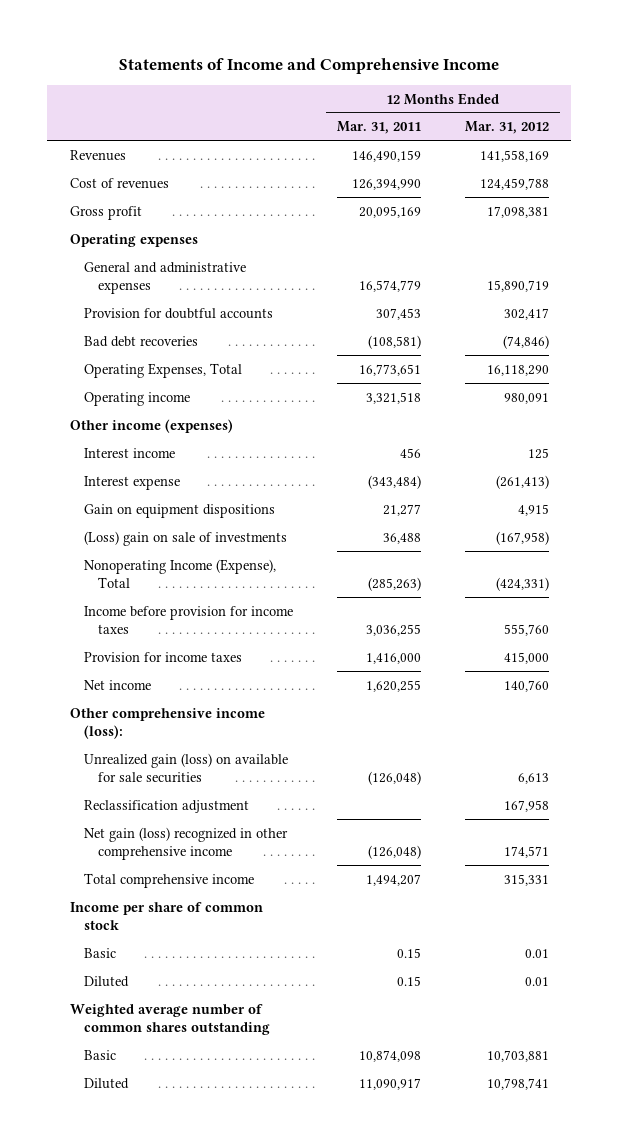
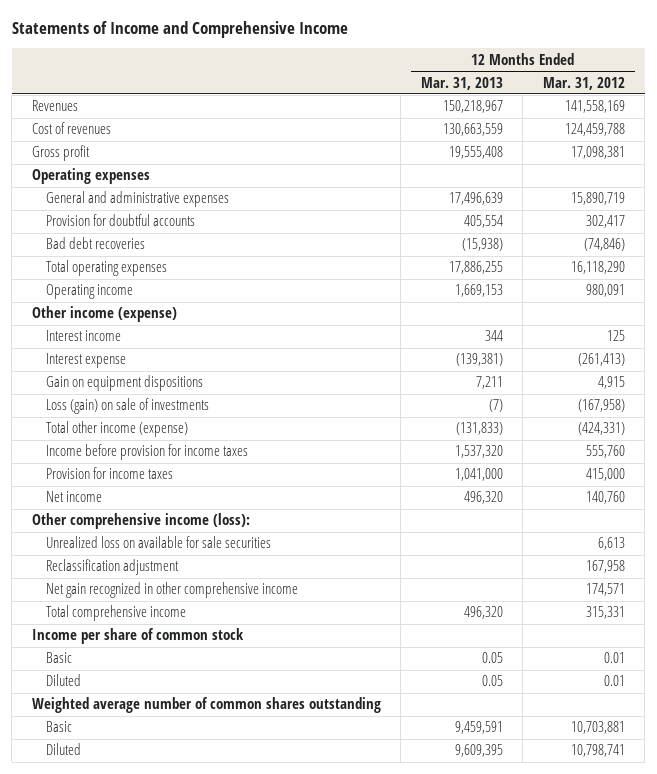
- | 12 Months Ended Mar. 31, 2011 | 12 Months Ended Mar. 31, 2012
+ | 12 Months Ended Mar. 31, 2013 | 12 Months Ended Mar. 31, 2012
- Operating Expenses, Total | 16,773,651 | 16,118,290
+ Total operating expenses | 17,886,255 | 16,118,290
- Other income (expenses)
+ Other income (expense)
- (Loss) gain on sale of investments | 36,488 | (167,958)
- Nonoperating Income (Expense), Total | (285,263) | (424,331)
+ Loss (gain) on sale of investments | (7) | (167,958)
+ Total other income (expense) | (131,833) | (424,331)
- Unrealized gain (loss) on available for sale securities | (126,048) | 6,613
+ Unrealized loss on available for sale securities | | 6,613
- Net gain (loss) recognized in other comprehensive income | (126,048) | 174,571
+ Net gain recognized in other comprehensive income | | 174,571

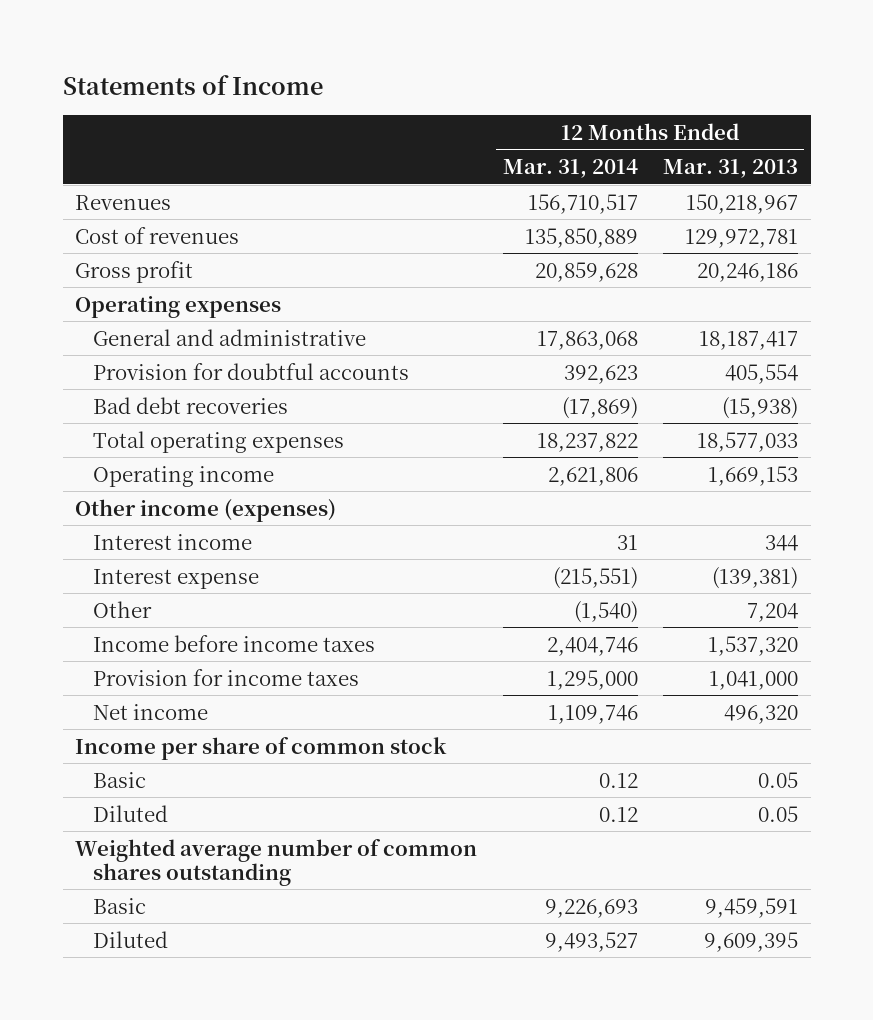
- Statements of Income and Comprehensive Income
+ Statements of Income
- | 12 Months Ended Mar. 31, 2013 | 12 Months Ended Mar. 31, 2012
+ | 12 Months Ended Mar. 31, 2014 | 12 Months Ended Mar. 31, 2013
- Cost of revenues | 130,663,559 | 124,459,788
- Gross profit | 19,555,408 | 17,098,381
+ Cost of revenues | 135,850,889 | 129,972,781
+ Gross profit | 20,859,628 | 20,246,186
- General and administrative expenses | 17,496,639 | 15,890,719
+ General and administrative | 17,863,068 | 18,187,417
- Total operating expenses | 17,886,255 | 16,118,290
+ Total operating expenses | 18,237,822 | 18,577,033
- Other income (expense)
+ Other income (expenses)
- Gain on equipment dispositions | 7,211 | 4,915
- Loss (gain) on sale of investments | (7) | (167,958)
- Total other income (expense) | (131,833) | (424,331)
- Income before provision for income taxes | 1,537,320 | 555,760
+ Other | (1,540) | 7,204
+ Income before income taxes | 2,404,746 | 1,537,320
- Other comprehensive income (loss):
- Unrealized loss on available for sale securities | | 6,613
- Reclassification adjustment | | 167,958
- Net gain recognized in other comprehensive income | | 174,571
- Total comprehensive income | 496,320 | 315,331

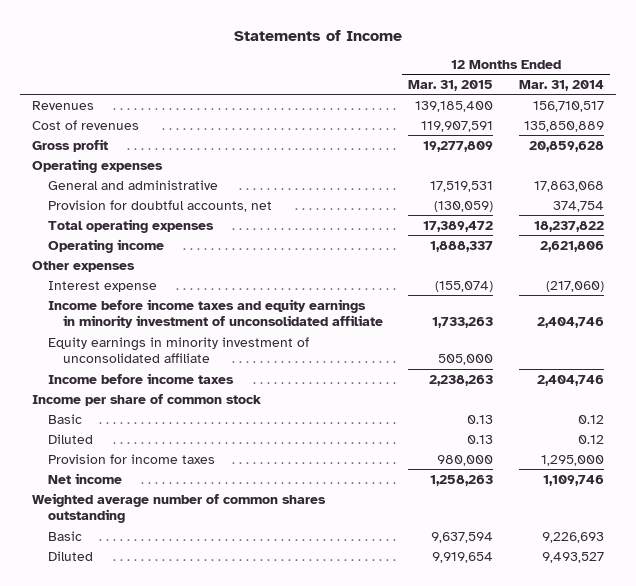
- | 12 Months Ended Mar. 31, 2014 | 12 Months Ended Mar. 31, 2013
+ | 12 Months Ended Mar. 31, 2015 | 12 Months Ended Mar. 31, 2014
- Provision for doubtful accounts | 392,623 | 405,554
- Bad debt recoveries | (17,869) | (15,938)
+ Provision for doubtful accounts, net | (130,059) | 374,754
- Other income (expenses)
- Interest income | 31 | 344
- Interest expense | (215,551) | (139,381)
- Other | (1,540) | 7,204
+ Other expenses
+ Interest expense | (155,074) | (217,060)
+ Income before income taxes and equity earnings in minority investment of unconsolidated affiliate | 1,733,263 | 2,404,746
+ Equity earnings in minority investment of unconsolidated affiliate | 505,000 |
moved down: Provision for income taxes | 980,000 | 1,295,000
moved down: Net income | 1,258,263 | 1,109,746

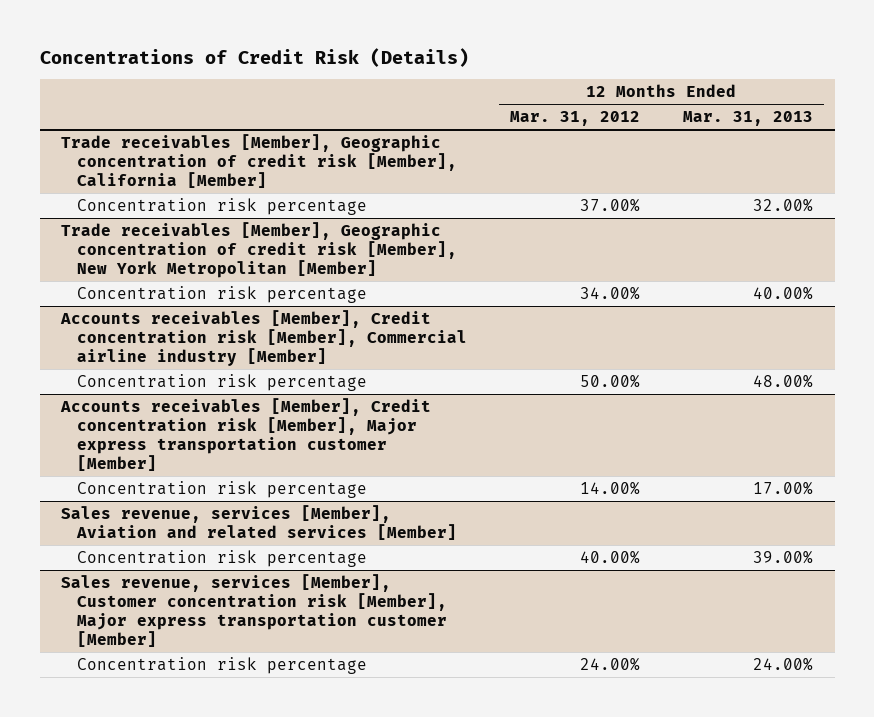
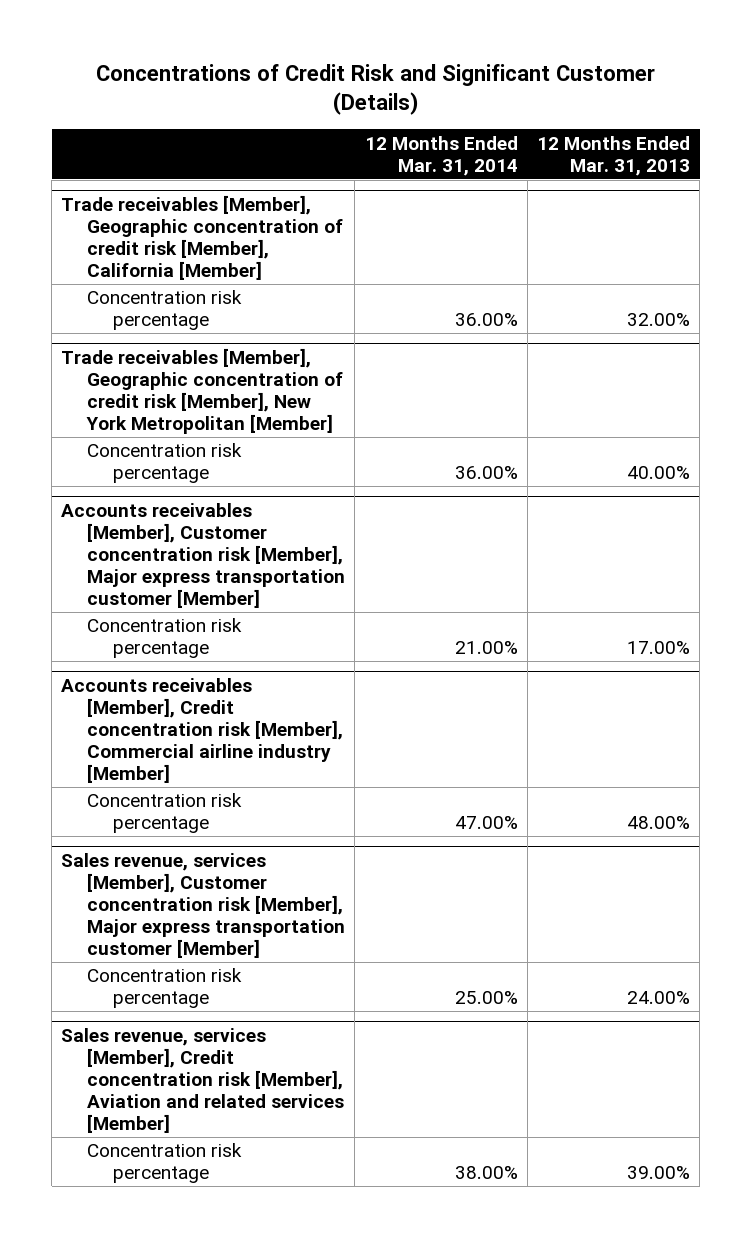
- Concentrations of Credit Risk (Details)
+ Concentrations of Credit Risk and Significant Customer (Details)
- | 12 Months Ended Mar. 31, 2012 | 12 Months Ended Mar. 31, 2013
+ | 12 Months Ended Mar. 31, 2014 | 12 Months Ended Mar. 31, 2013
+ Accounts receivables [Member], Customer concentration risk [Member], Major express transportation customer [Member]
+ Concentration risk percentage | 21.00% | 17.00%
- Accounts receivables [Member], Credit concentration risk [Member], Major express transportation customer [Member]
- Concentration risk percentage | 14.00% | 17.00%
- Sales revenue, services [Member], Aviation and related services [Member]
- Concentration risk percentage | 40.00% | 39.00%
+ Sales revenue, services [Member], Credit concentration risk [Member], Aviation and related services [Member]
+ Concentration risk percentage | 38.00% | 39.00%

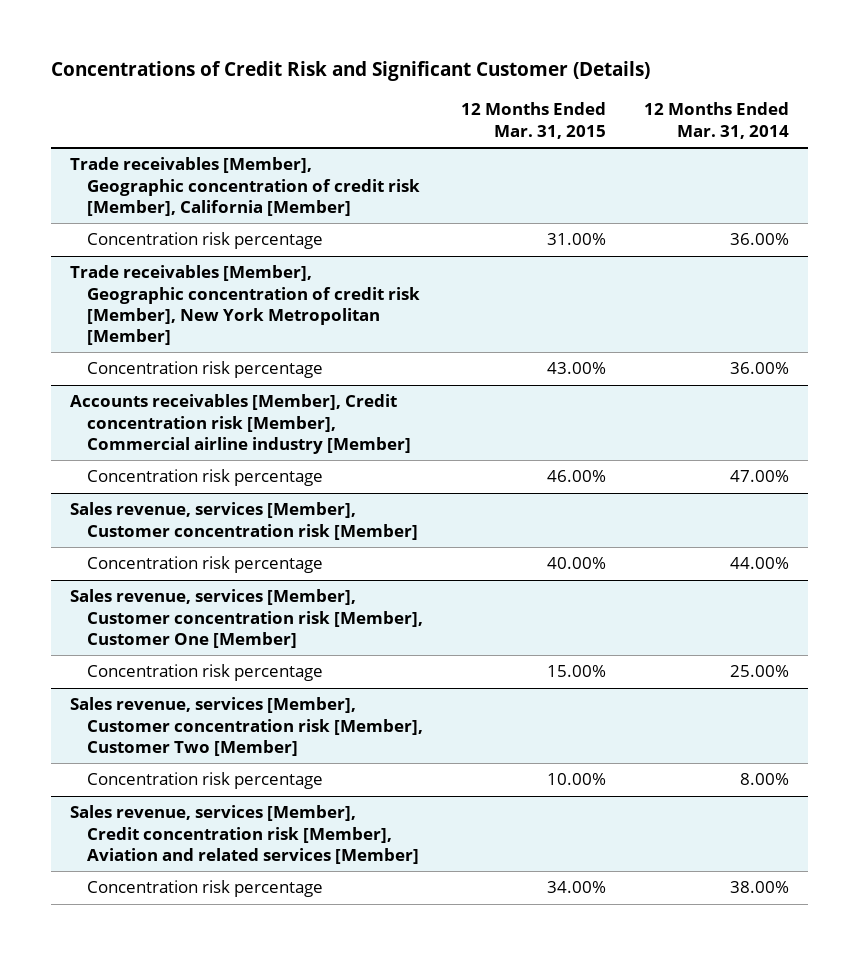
- | 12 Months Ended Mar. 31, 2014 | 12 Months Ended Mar. 31, 2013
+ | 12 Months Ended Mar. 31, 2015 | 12 Months Ended Mar. 31, 2014
- Accounts receivables [Member], Customer concentration risk [Member], Major express transportation customer [Member]
- Concentration risk percentage | 21.00% | 17.00%
- Sales revenue, services [Member], Customer concentration risk [Member], Major express transportation customer [Member]
+ Sales revenue, services [Member], Customer concentration risk [Member]
+ Concentration risk percentage | 40.00% | 44.00%
+ Sales revenue, services [Member], Customer concentration risk [Member], Customer One [Member]
+ Sales revenue, services [Member], Customer concentration risk [Member], Customer Two [Member]
+ Concentration risk percentage | 10.00% | 8.00%

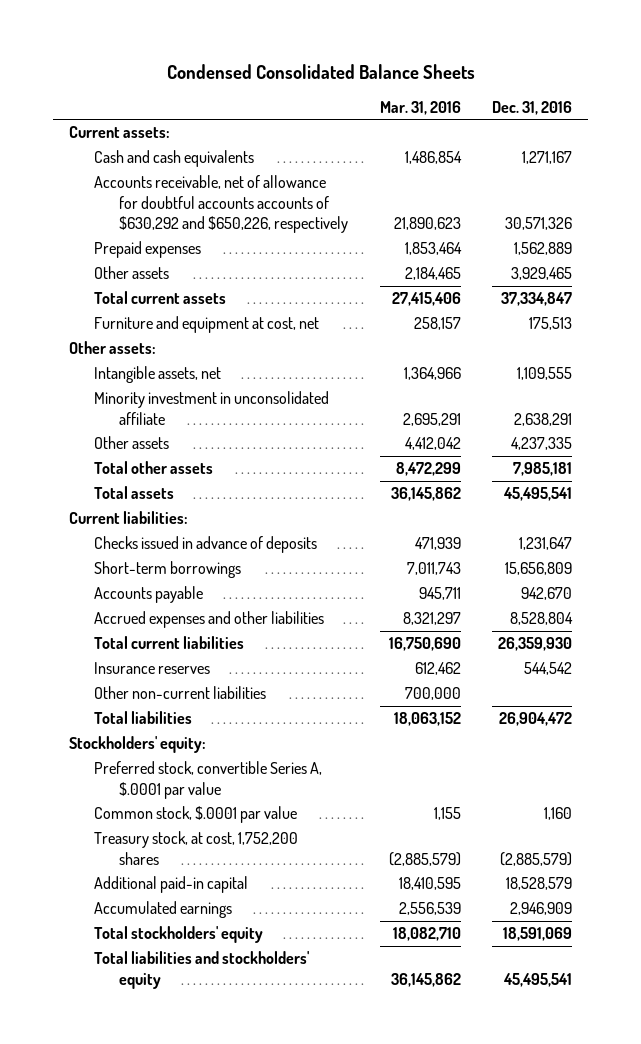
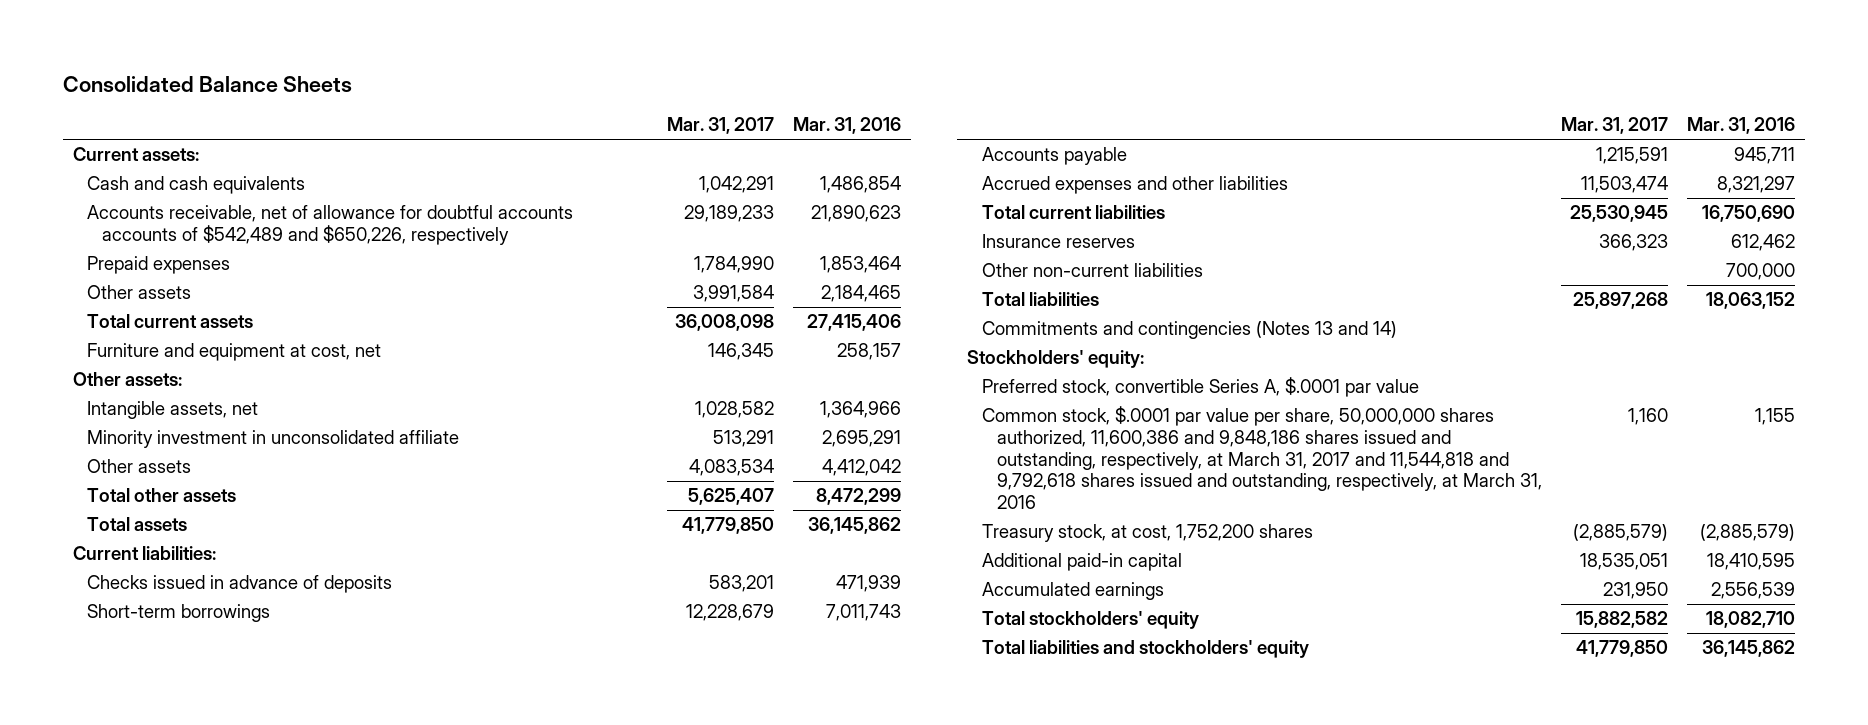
- Condensed Consolidated Balance Sheets
+ Consolidated Balance Sheets
- | Mar. 31, 2016 | Dec. 31, 2016
+ | Mar. 31, 2017 | Mar. 31, 2016
- Accounts receivable, net of allowance for doubtful accounts accounts of $630,292 and $650,226, respectively | 21,890,623 | 30,571,326
+ Accounts receivable, net of allowance for doubtful accounts accounts of $542,489 and $650,226, respectively | 29,189,233 | 21,890,623
+ Commitments and contingencies (Notes 13 and 14)
- Common stock, $.0001 par value | 1,155 | 1,160
+ Common stock, $.0001 par value per share, 50,000,000 shares authorized, 11,600,386 and 9,848,186 shares issued and outstanding, respectively, at March 31, 2017 and 11,544,818 and 9,792,618 shares issued and outstanding, respectively, at March 31, 2016 | 1,160 | 1,155

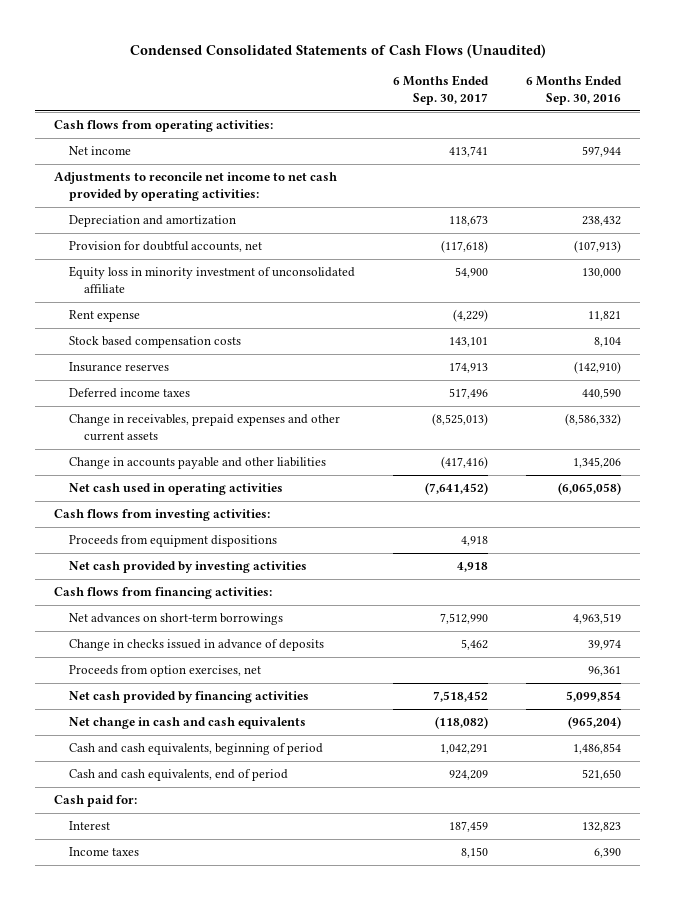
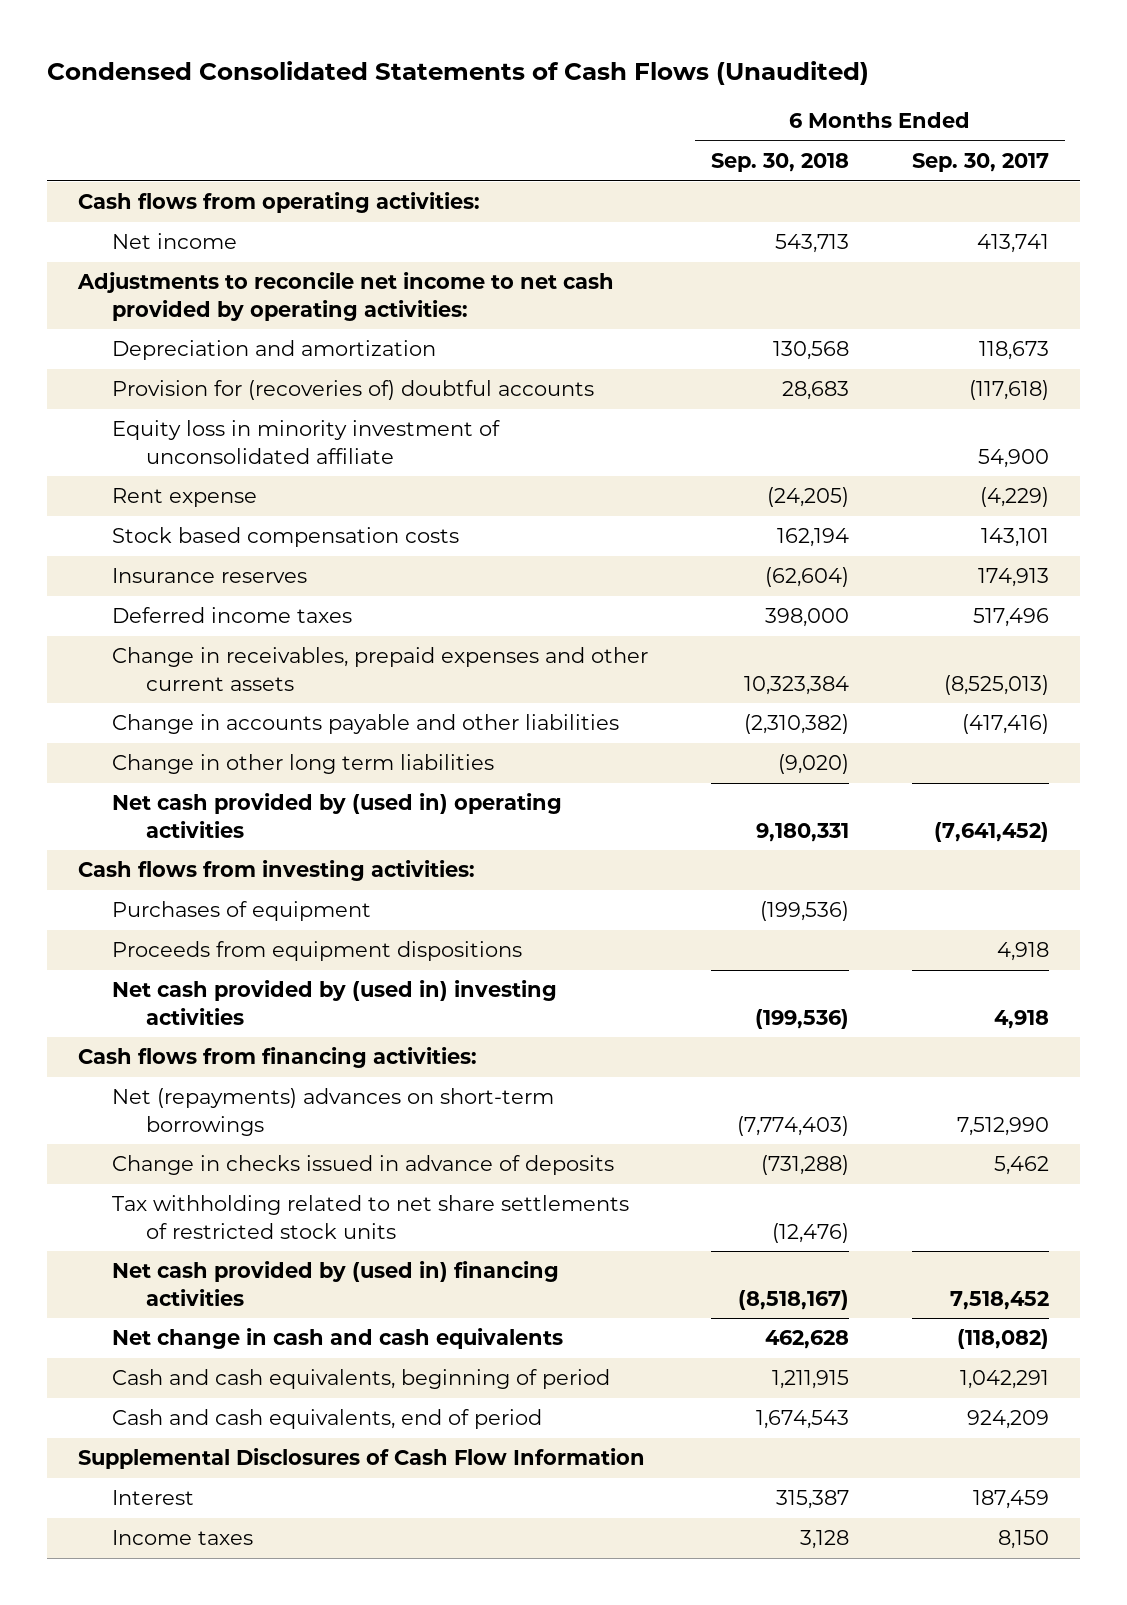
- | 6 Months Ended Sep. 30, 2017 | 6 Months Ended Sep. 30, 2016
+ | 6 Months Ended Sep. 30, 2018 | 6 Months Ended Sep. 30, 2017
- Provision for doubtful accounts, net | (117,618) | (107,913)
+ Provision for (recoveries of) doubtful accounts | 28,683 | (117,618)
- Net cash used in operating activities | (7,641,452) | (6,065,058)
+ Change in other long term liabilities | (9,020) |
+ Net cash provided by (used in) operating activities | 9,180,331 | (7,641,452)
+ Purchases of equipment | (199,536) |
- Net cash provided by investing activities | 4,918 |
+ Net cash provided by (used in) investing activities | (199,536) | 4,918
- Net advances on short-term borrowings | 7,512,990 | 4,963,519
+ Net (repayments) advances on short-term borrowings | (7,774,403) | 7,512,990
- Proceeds from option exercises, net | | 96,361
- Net cash provided by financing activities | 7,518,452 | 5,099,854
+ Tax withholding related to net share settlements of restricted stock units | (12,476) |
+ Net cash provided by (used in) financing activities | (8,518,167) | 7,518,452
- Cash paid for:
+ Supplemental Disclosures of Cash Flow Information

